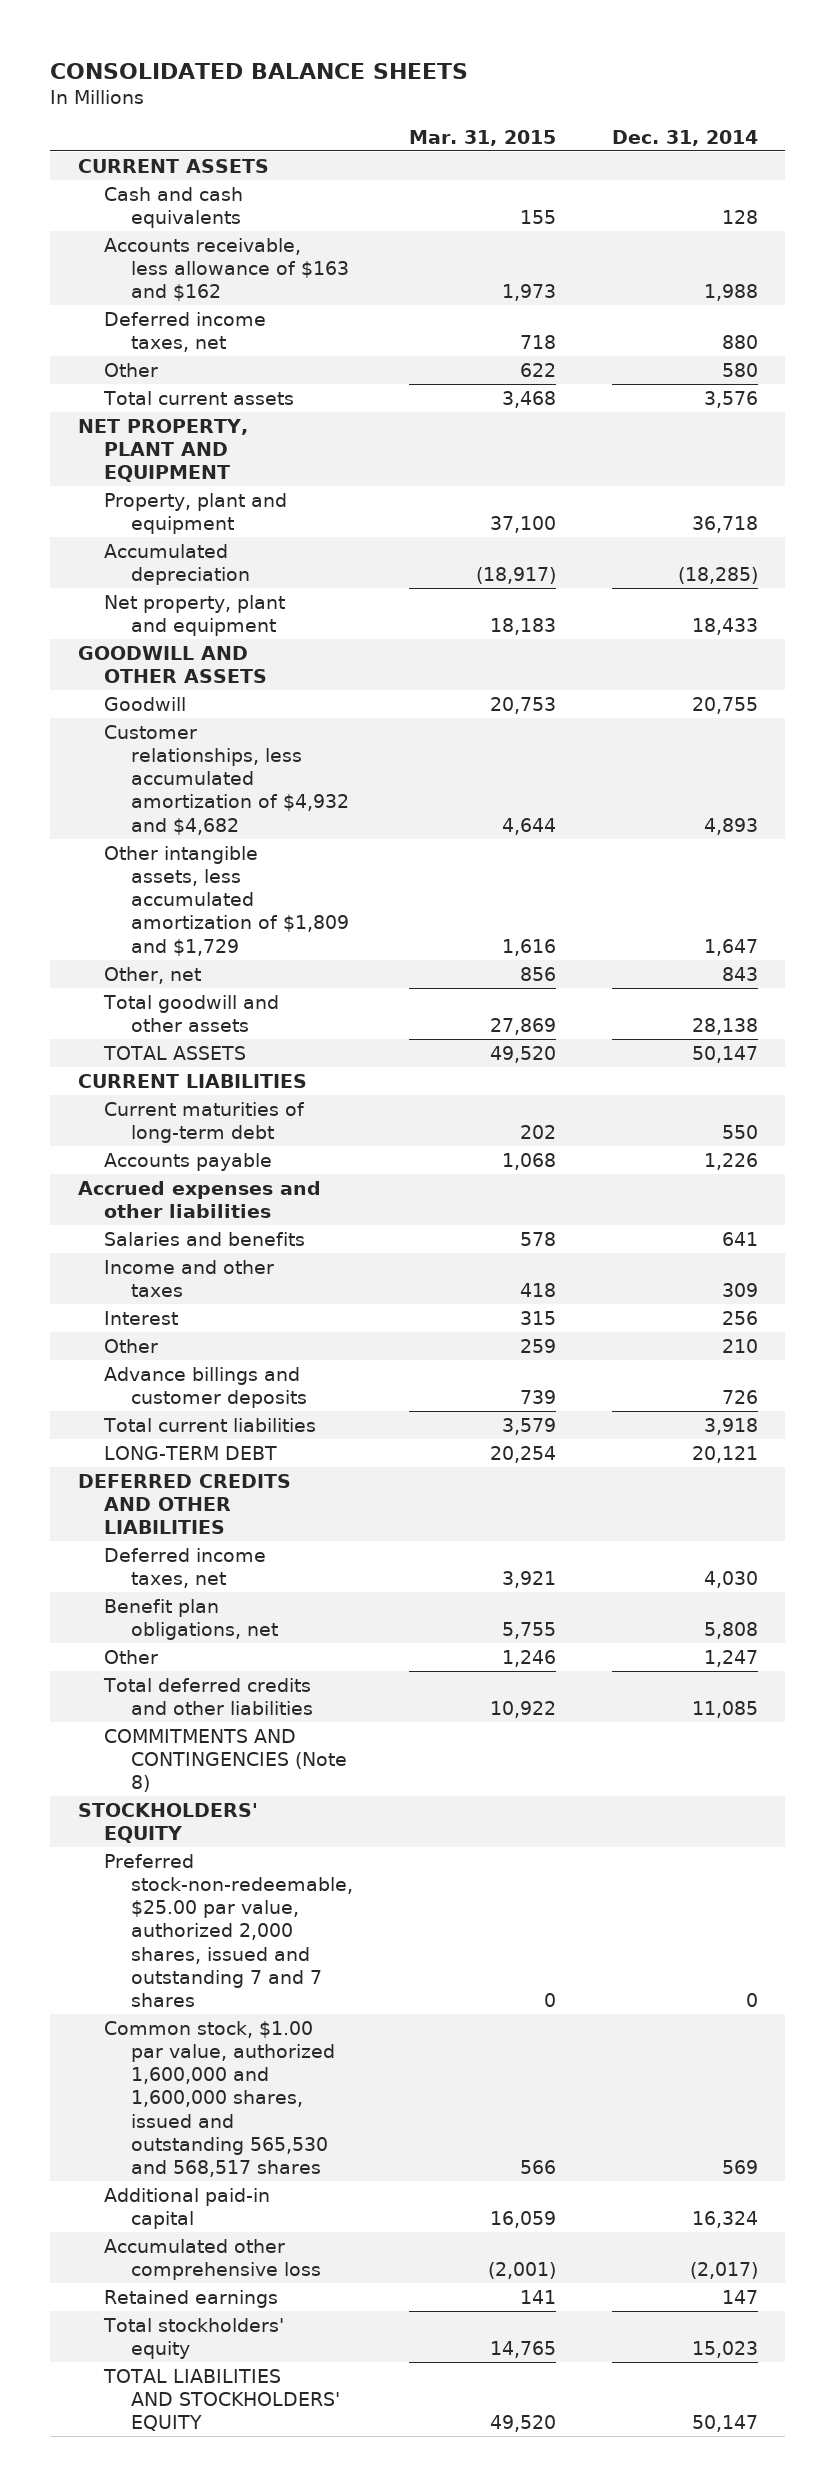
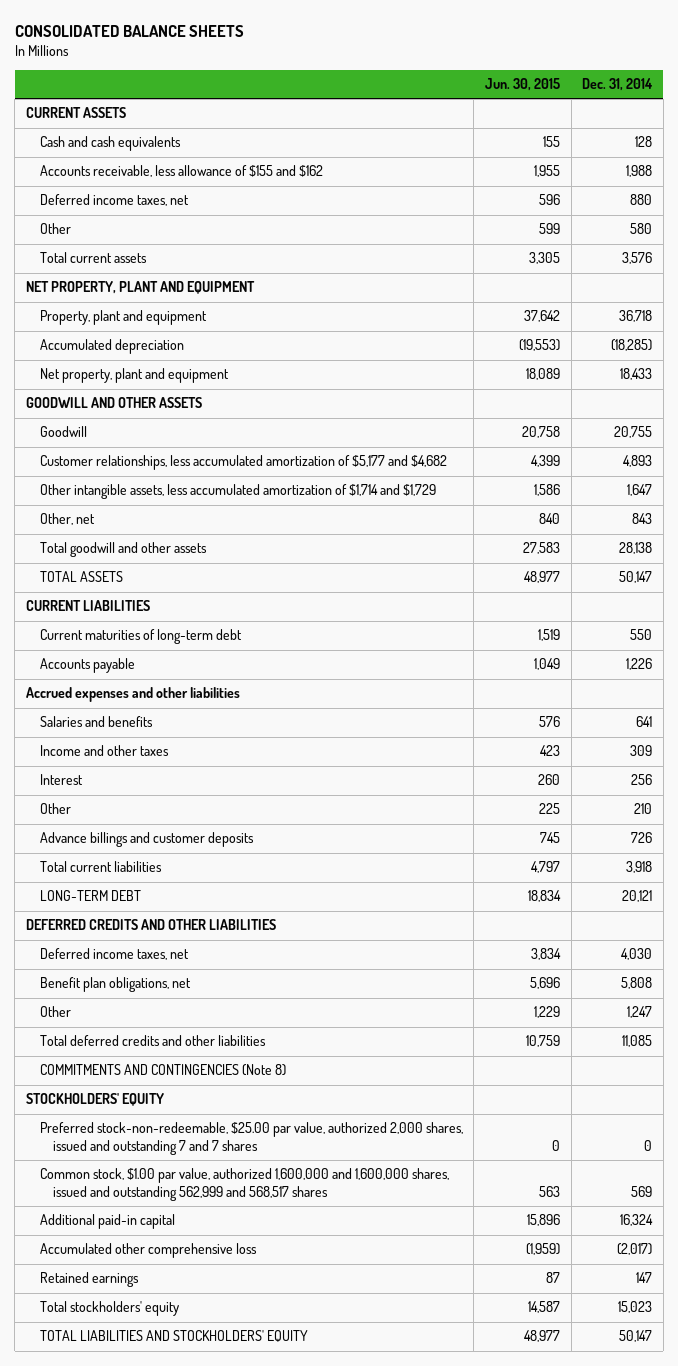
- | Mar. 31, 2015 | Dec. 31, 2014
+ | Jun. 30, 2015 | Dec. 31, 2014
- Accounts receivable, less allowance of $163 and $162 | 1,973 | 1,988
+ Accounts receivable, less allowance of $155 and $162 | 1,955 | 1,988
- Customer relationships, less accumulated amortization of $4,932 and $4,682 | 4,644 | 4,893
- Other intangible assets, less accumulated amortization of $1,809 and $1,729 | 1,616 | 1,647
+ Customer relationships, less accumulated amortization of $5,177 and $4,682 | 4,399 | 4,893
+ Other intangible assets, less accumulated amortization of $1,714 and $1,729 | 1,586 | 1,647
- Common stock, $1.00 par value, authorized 1,600,000 and 1,600,000 shares, issued and outstanding 565,530 and 568,517 shares | 566 | 569
+ Common stock, $1.00 par value, authorized 1,600,000 and 1,600,000 shares, issued and outstanding 562,999 and 568,517 shares | 563 | 569

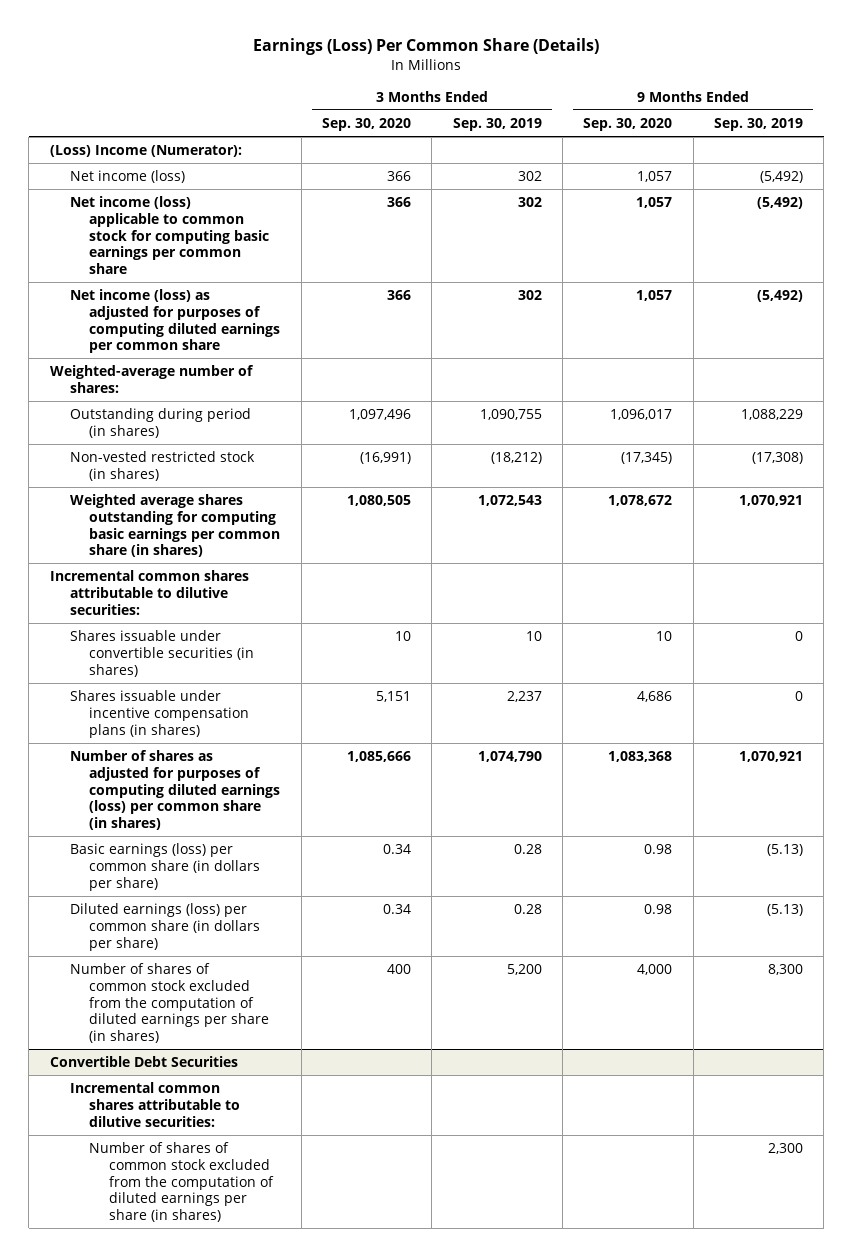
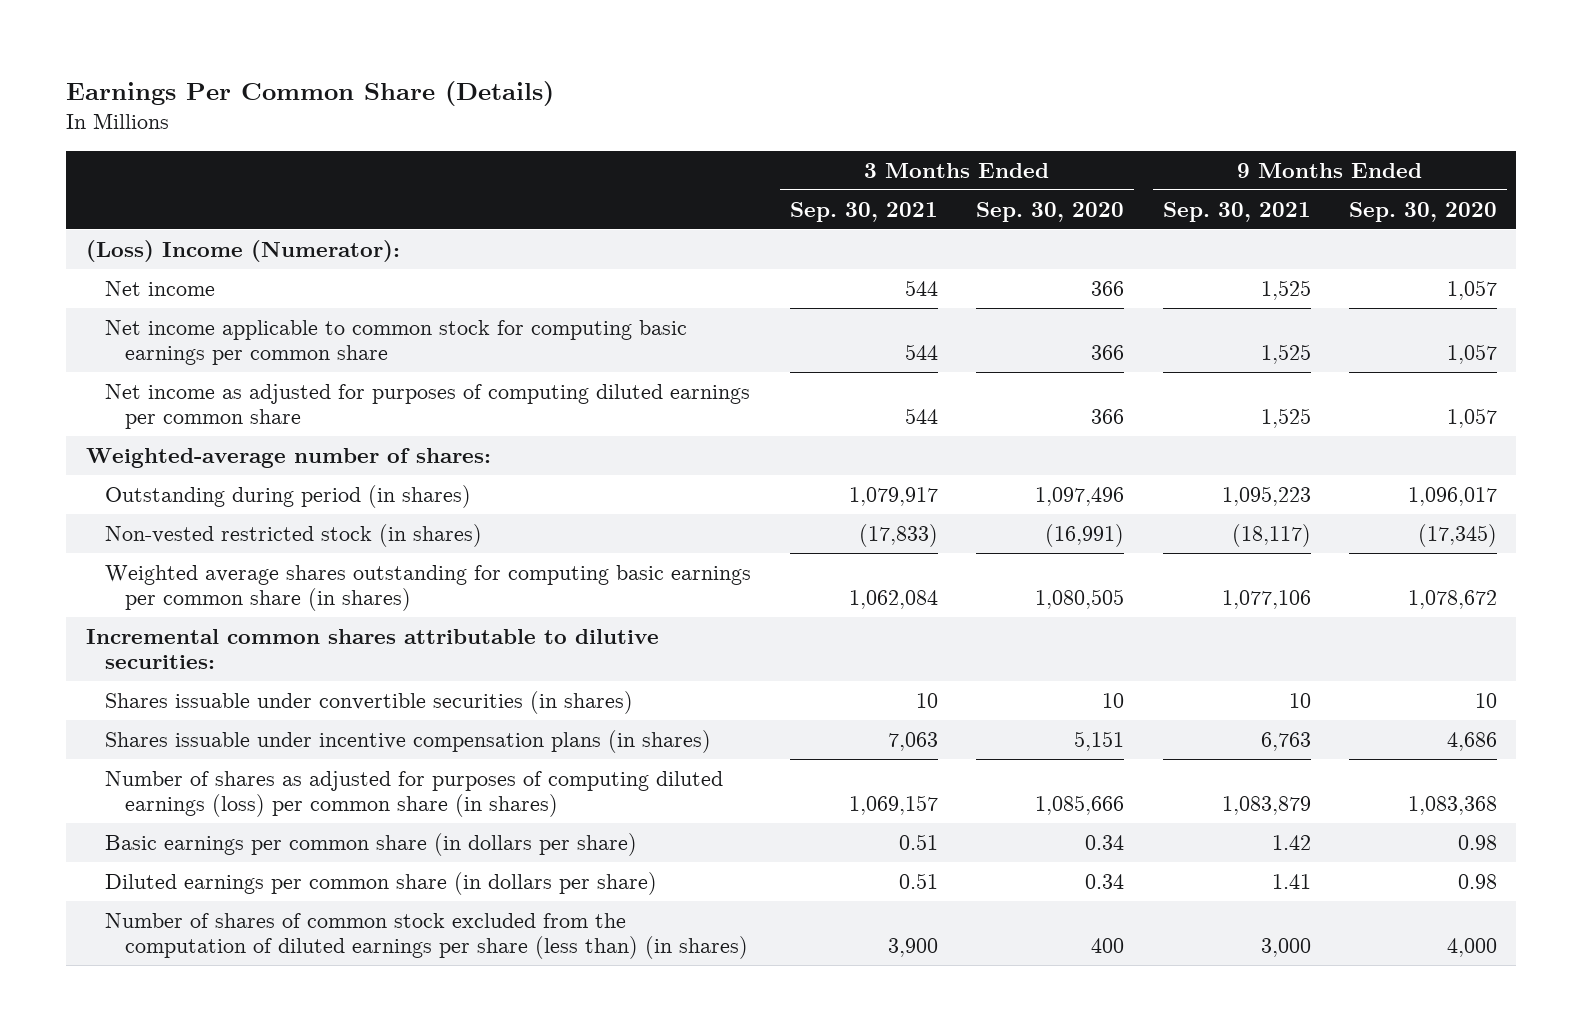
- Earnings (Loss) Per Common Share (Details)
+ Earnings Per Common Share (Details)
- | 3 Months Ended Sep. 30, 2020 | 3 Months Ended Sep. 30, 2019 | 9 Months Ended Sep. 30, 2020 | 9 Months Ended Sep. 30, 2019
+ | 3 Months Ended Sep. 30, 2021 | 3 Months Ended Sep. 30, 2020 | 9 Months Ended Sep. 30, 2021 | 9 Months Ended Sep. 30, 2020
- Net income (loss) | 366 | 302 | 1,057 | (5,492)
- Net income (loss) applicable to common stock for computing basic earnings per common share | 366 | 302 | 1,057 | (5,492)
- Net income (loss) as adjusted for purposes of computing diluted earnings per common share | 366 | 302 | 1,057 | (5,492)
+ Net income | 544 | 366 | 1,525 | 1,057
+ Net income applicable to common stock for computing basic earnings per common share | 544 | 366 | 1,525 | 1,057
+ Net income as adjusted for purposes of computing diluted earnings per common share | 544 | 366 | 1,525 | 1,057
- Basic earnings (loss) per common share (in dollars per share) | 0.34 | 0.28 | 0.98 | (5.13)
- Diluted earnings (loss) per common share (in dollars per share) | 0.34 | 0.28 | 0.98 | (5.13)
- Number of shares of common stock excluded from the computation of diluted earnings per share (in shares) | 400 | 5,200 | 4,000 | 8,300
- Convertible Debt Securities
- Incremental common shares attributable to dilutive securities:
- Number of shares of common stock excluded from the computation of diluted earnings per share (in shares) | | | | 2,300
+ Basic earnings per common share (in dollars per share) | 0.51 | 0.34 | 1.42 | 0.98
+ Diluted earnings per common share (in dollars per share) | 0.51 | 0.34 | 1.41 | 0.98
+ Number of shares of common stock excluded from the computation of diluted earnings per share (less than) (in shares) | 3,900 | 400 | 3,000 | 4,000

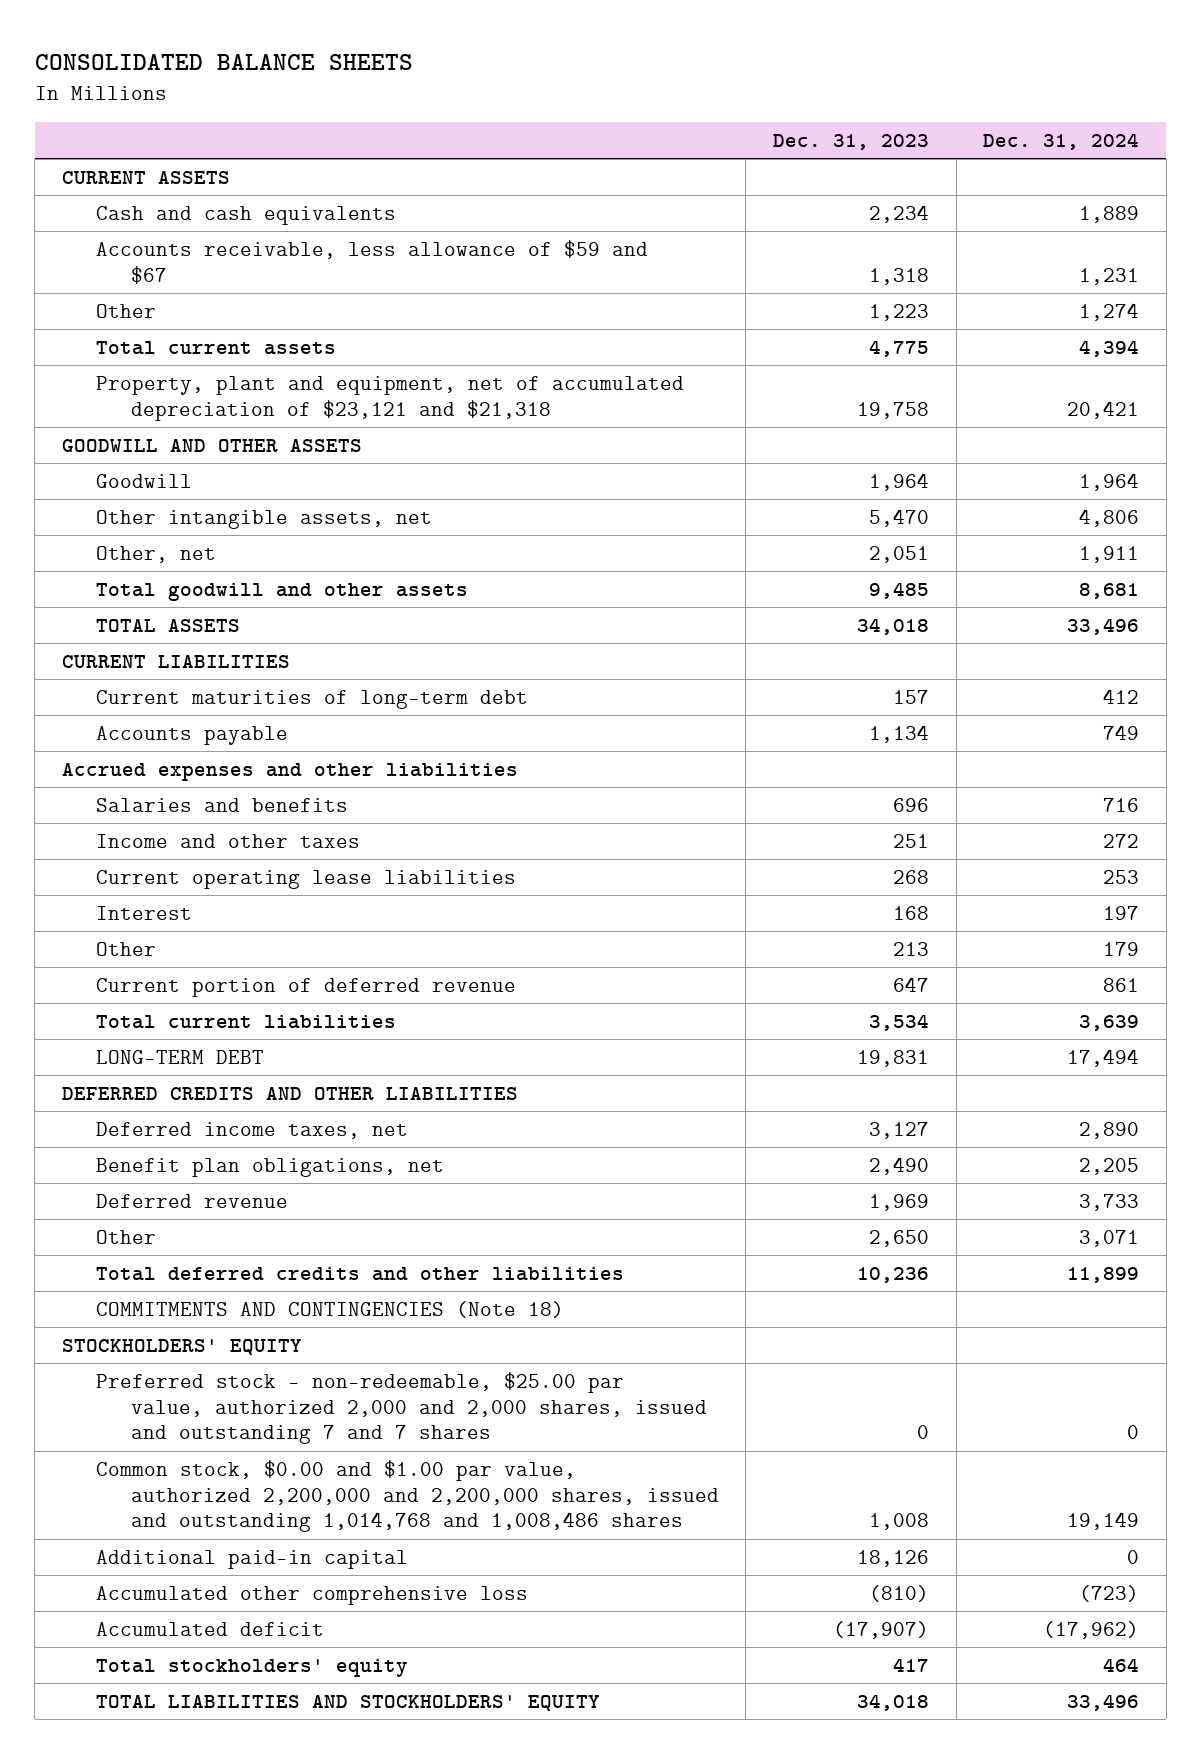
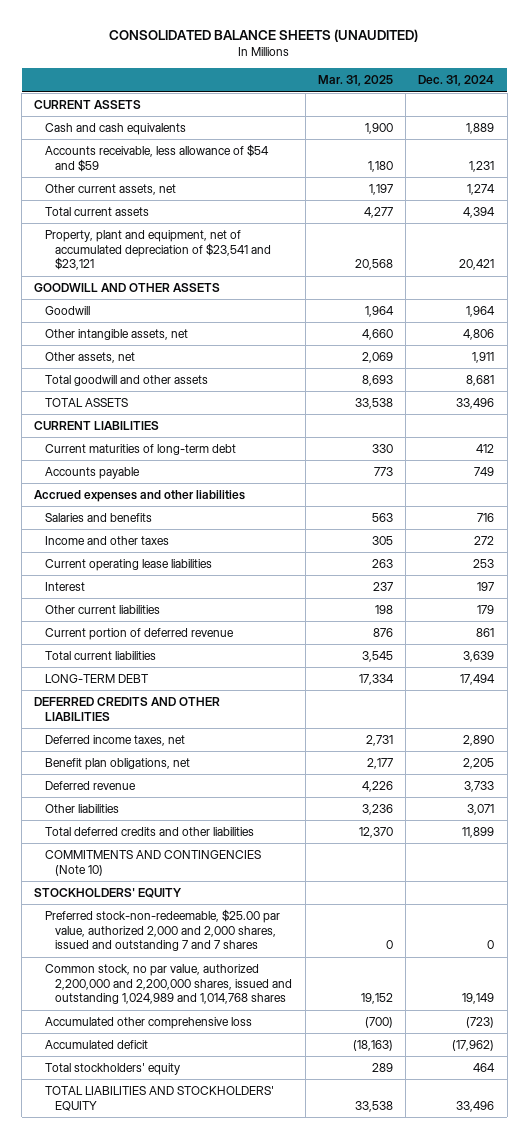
- CONSOLIDATED BALANCE SHEETS
+ CONSOLIDATED BALANCE SHEETS (UNAUDITED)
- | Dec. 31, 2023 | Dec. 31, 2024
+ | Mar. 31, 2025 | Dec. 31, 2024
- Accounts receivable, less allowance of $59 and $67 | 1,318 | 1,231
- Other | 1,223 | 1,274
+ Accounts receivable, less allowance of $54 and $59 | 1,180 | 1,231
+ Other current assets, net | 1,197 | 1,274
- Property, plant and equipment, net of accumulated depreciation of $23,121 and $21,318 | 19,758 | 20,421
+ Property, plant and equipment, net of accumulated depreciation of $23,541 and $23,121 | 20,568 | 20,421
- Other, net | 2,051 | 1,911
+ Other assets, net | 2,069 | 1,911
- Other | 213 | 179
+ Other current liabilities | 198 | 179
- Other | 2,650 | 3,071
+ Other liabilities | 3,236 | 3,071
- COMMITMENTS AND CONTINGENCIES (Note 18)
+ COMMITMENTS AND CONTINGENCIES (Note 10)
- Preferred stock - non-redeemable, $25.00 par value, authorized 2,000 and 2,000 shares, issued and outstanding 7 and 7 shares | 0 | 0
- Common stock, $0.00 and $1.00 par value, authorized 2,200,000 and 2,200,000 shares, issued and outstanding 1,014,768 and 1,008,486 shares | 1,008 | 19,149
- Additional paid-in capital | 18,126 | 0
+ Preferred stock-non-redeemable, $25.00 par value, authorized 2,000 and 2,000 shares, issued and outstanding 7 and 7 shares | 0 | 0
+ Common stock, no par value, authorized 2,200,000 and 2,200,000 shares, issued and outstanding 1,024,989 and 1,014,768 shares | 19,152 | 19,149

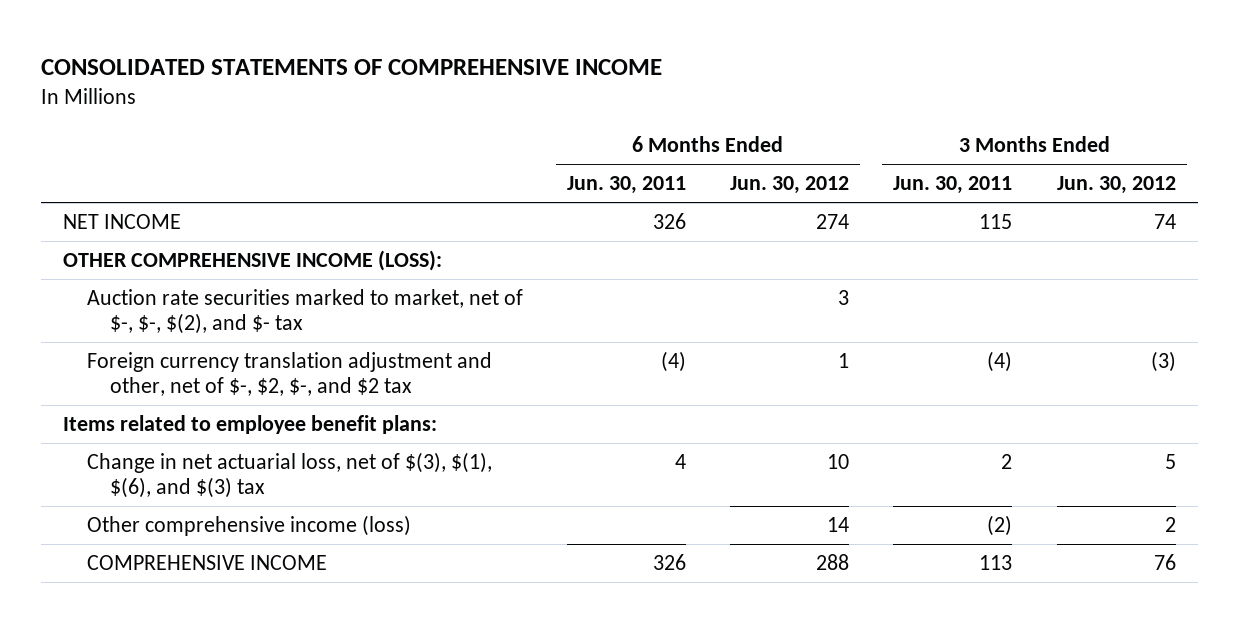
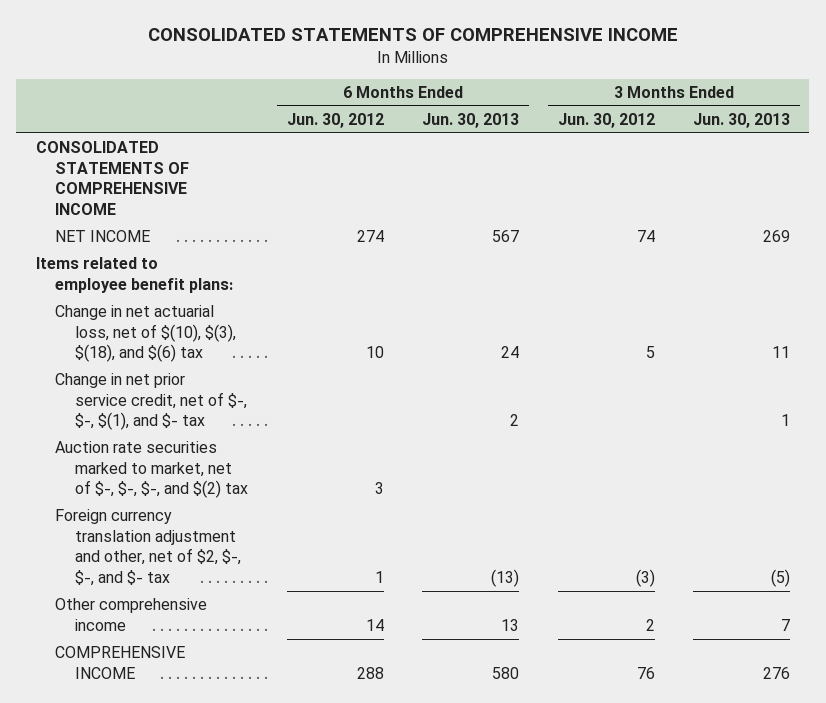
- | 6 Months Ended Jun. 30, 2011 | 6 Months Ended Jun. 30, 2012 | 3 Months Ended Jun. 30, 2011 | 3 Months Ended Jun. 30, 2012
+ | 6 Months Ended Jun. 30, 2012 | 6 Months Ended Jun. 30, 2013 | 3 Months Ended Jun. 30, 2012 | 3 Months Ended Jun. 30, 2013
+ CONSOLIDATED STATEMENTS OF COMPREHENSIVE INCOME
- OTHER COMPREHENSIVE INCOME (LOSS):
- Auction rate securities marked to market, net of $-, $-, $(2), and $- tax | | 3 | |
- Foreign currency translation adjustment and other, net of $-, $2, $-, and $2 tax | (4) | 1 | (4) | (3)
- Change in net actuarial loss, net of $(3), $(1), $(6), and $(3) tax | 4 | 10 | 2 | 5
- Other comprehensive income (loss) | | 14 | (2) | 2
+ Change in net actuarial loss, net of $(10), $(3), $(18), and $(6) tax | 10 | 24 | 5 | 11
+ Change in net prior service credit, net of $-, $-, $(1), and $- tax | | 2 | | 1
+ Auction rate securities marked to market, net of $-, $-, $-, and $(2) tax | 3 | | |
+ Foreign currency translation adjustment and other, net of $2, $-, $-, and $- tax | 1 | (13) | (3) | (5)
+ Other comprehensive income | 14 | 13 | 2 | 7

